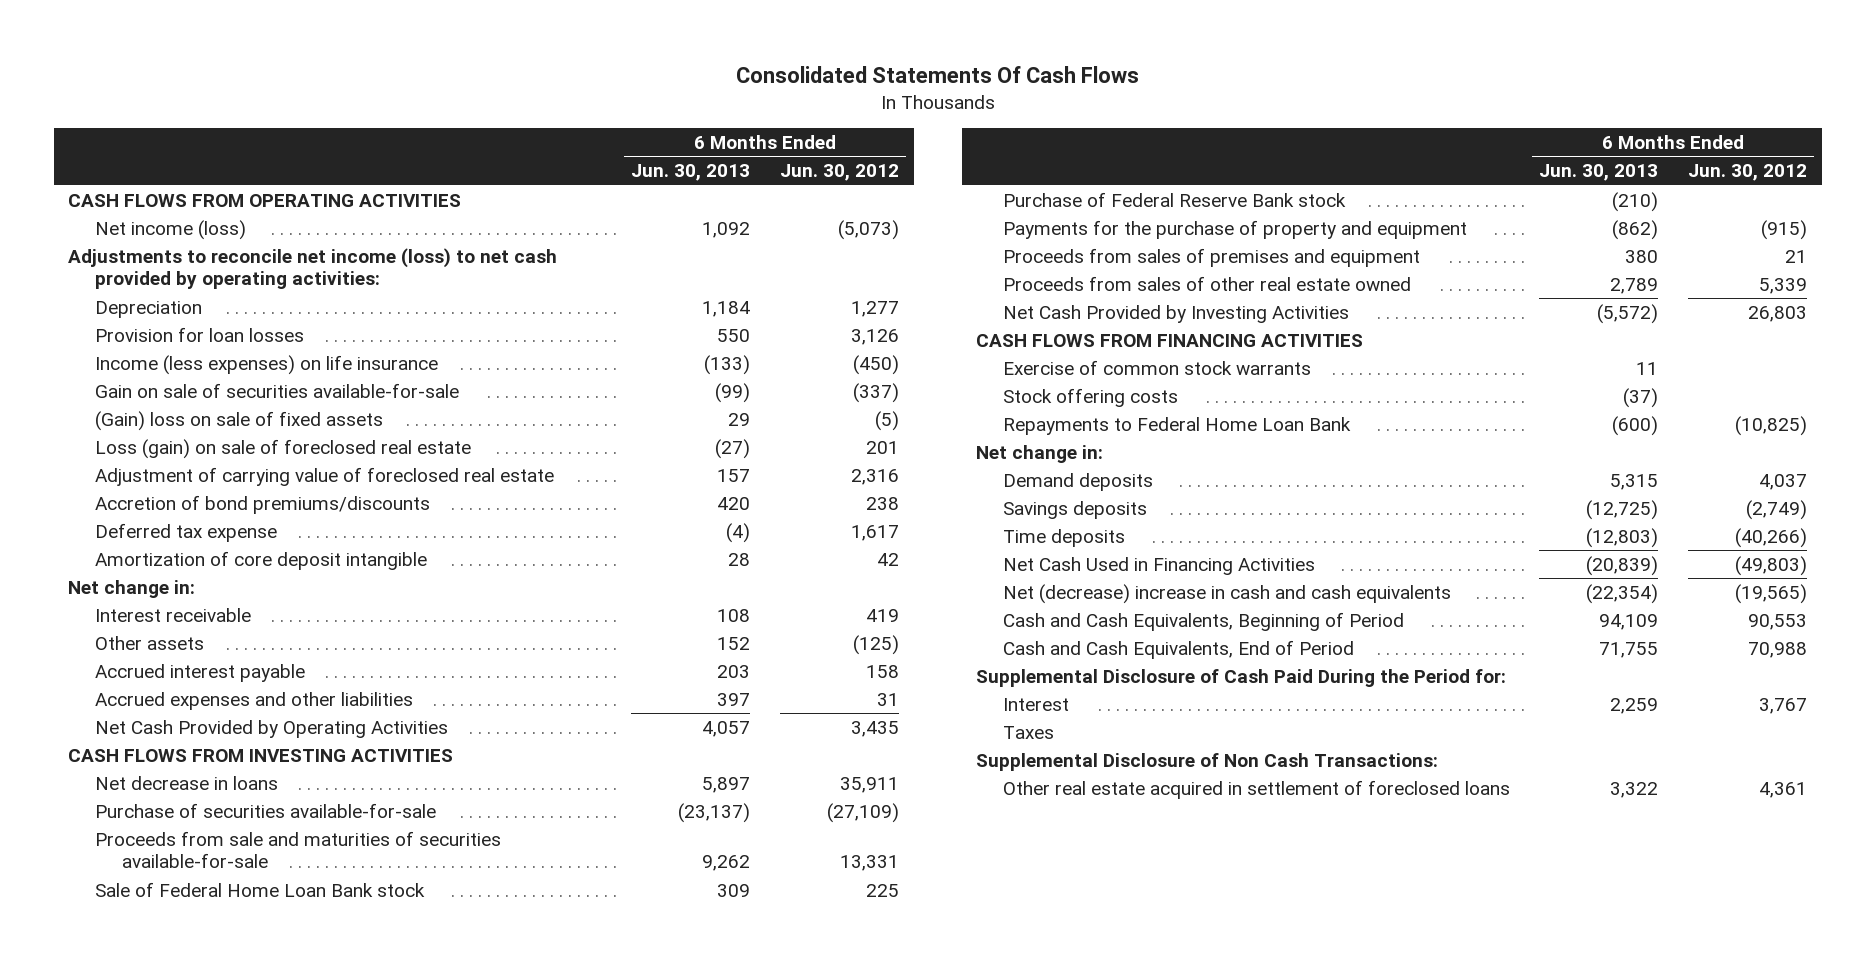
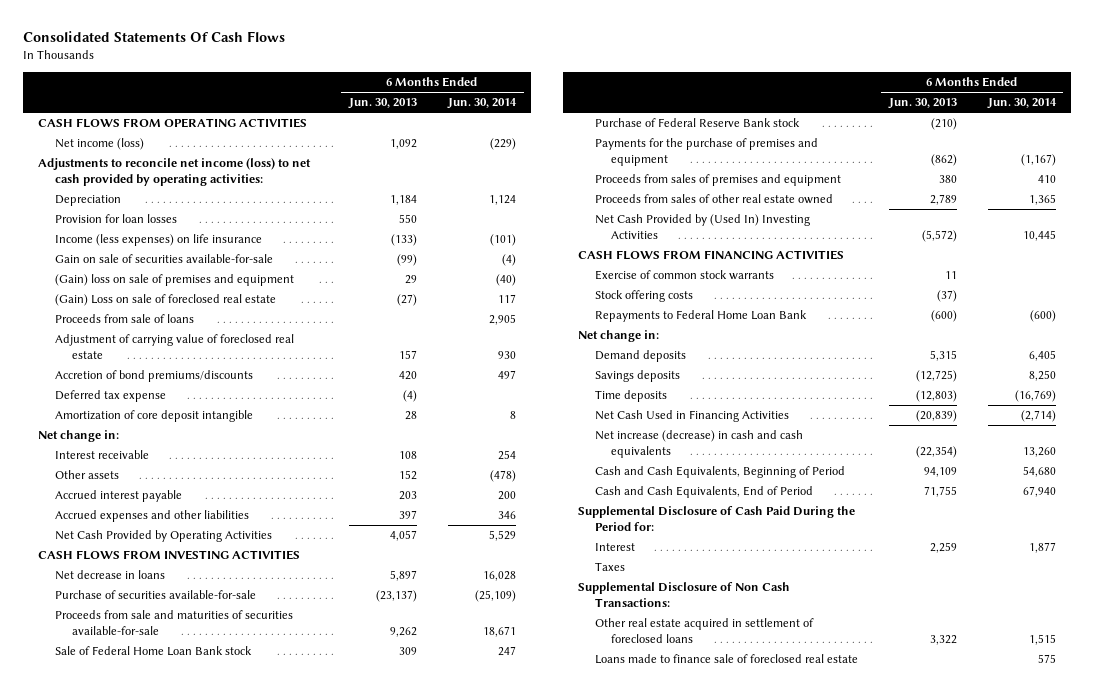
- | 6 Months Ended Jun. 30, 2013 | 6 Months Ended Jun. 30, 2012
+ | 6 Months Ended Jun. 30, 2013 | 6 Months Ended Jun. 30, 2014
- (Gain) loss on sale of fixed assets | 29 | (5)
- Loss (gain) on sale of foreclosed real estate | (27) | 201
+ (Gain) loss on sale of premises and equipment | 29 | (40)
+ (Gain) Loss on sale of foreclosed real estate | (27) | 117
+ Proceeds from sale of loans | | 2,905
- Payments for the purchase of property and equipment | (862) | (915)
+ Payments for the purchase of premises and equipment | (862) | (1,167)
- Net Cash Provided by Investing Activities | (5,572) | 26,803
+ Net Cash Provided by (Used In) Investing Activities | (5,572) | 10,445
- Net (decrease) increase in cash and cash equivalents | (22,354) | (19,565)
+ Net increase (decrease) in cash and cash equivalents | (22,354) | 13,260
+ Loans made to finance sale of foreclosed real estate | | 575

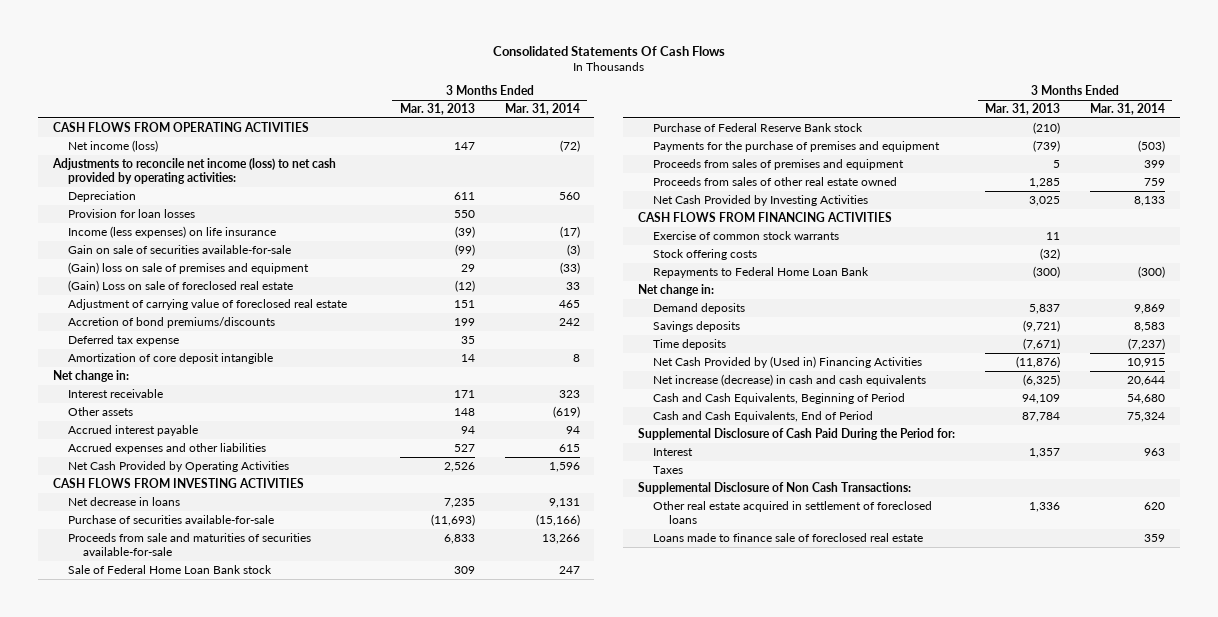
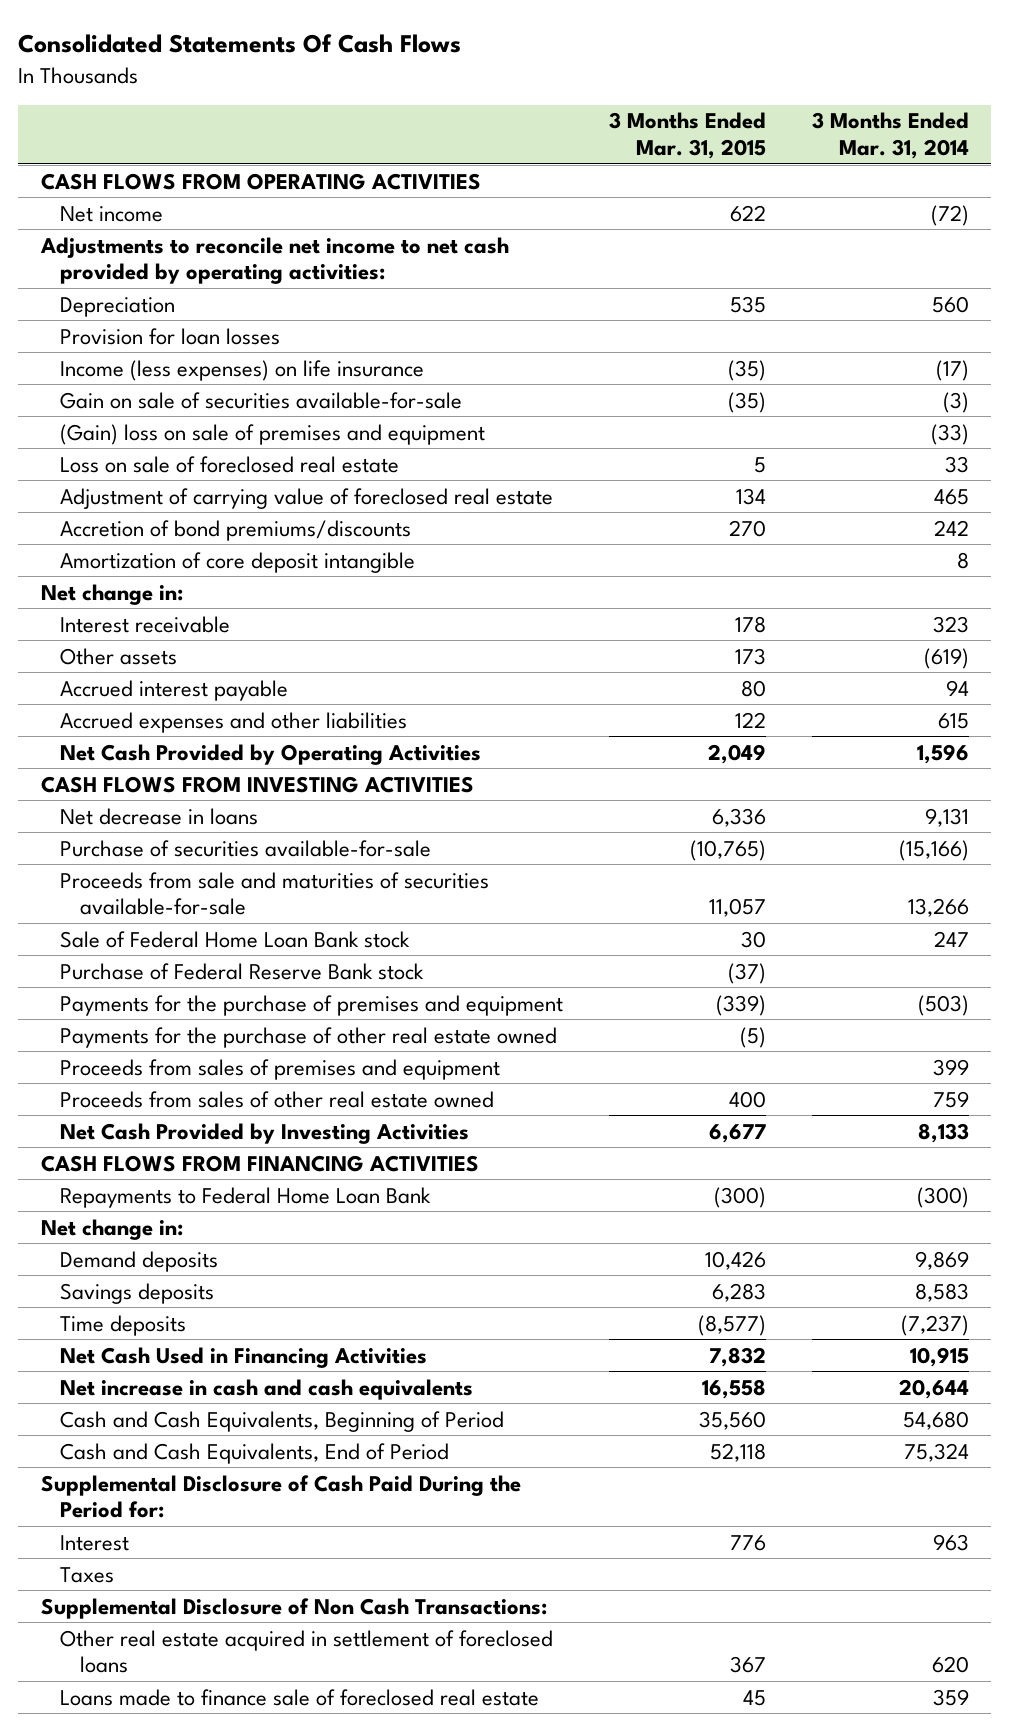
- | 3 Months Ended Mar. 31, 2013 | 3 Months Ended Mar. 31, 2014
+ | 3 Months Ended Mar. 31, 2015 | 3 Months Ended Mar. 31, 2014
- Net income (loss) | 147 | (72)
- Adjustments to reconcile net income (loss) to net cash provided by operating activities:
+ Net income | 622 | (72)
+ Adjustments to reconcile net income to net cash provided by operating activities:
- (Gain) Loss on sale of foreclosed real estate | (12) | 33
+ Loss on sale of foreclosed real estate | 5 | 33
- Deferred tax expense | 35 |
+ Payments for the purchase of other real estate owned | (5) |
- Exercise of common stock warrants | 11 |
- Stock offering costs | (32) |
- Net Cash Provided by (Used in) Financing Activities | (11,876) | 10,915
- Net increase (decrease) in cash and cash equivalents | (6,325) | 20,644
+ Net Cash Used in Financing Activities | 7,832 | 10,915
+ Net increase in cash and cash equivalents | 16,558 | 20,644

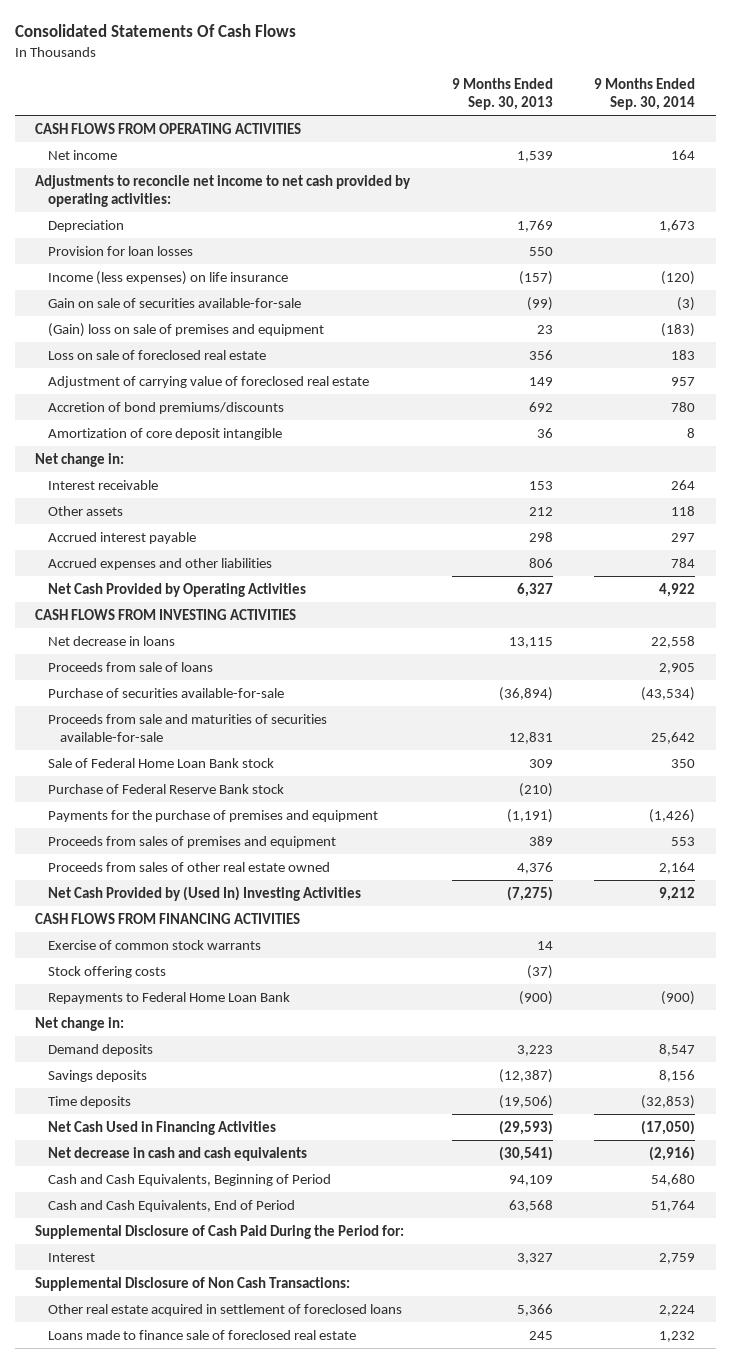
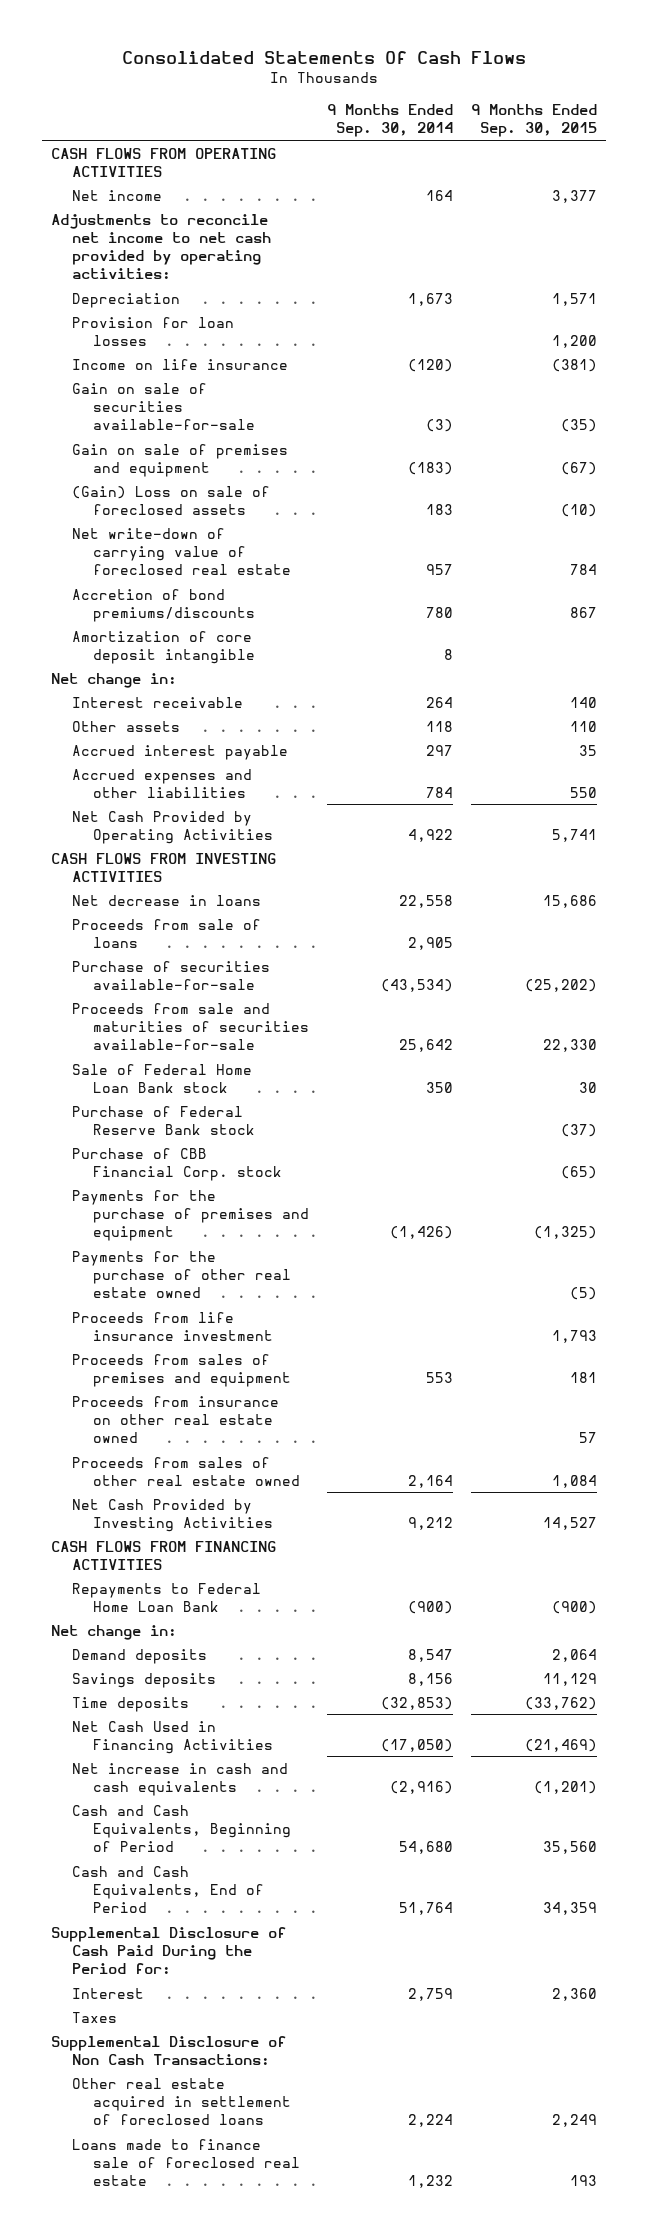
- | 9 Months Ended Sep. 30, 2013 | 9 Months Ended Sep. 30, 2014
+ | 9 Months Ended Sep. 30, 2014 | 9 Months Ended Sep. 30, 2015
- Income (less expenses) on life insurance | (157) | (120)
+ Income on life insurance | (120) | (381)
- (Gain) loss on sale of premises and equipment | 23 | (183)
- Loss on sale of foreclosed real estate | 356 | 183
- Adjustment of carrying value of foreclosed real estate | 149 | 957
+ Gain on sale of premises and equipment | (183) | (67)
+ (Gain) Loss on sale of foreclosed assets | 183 | (10)
+ Net write-down of carrying value of foreclosed real estate | 957 | 784
+ Purchase of CBB Financial Corp. stock | | (65)
+ Payments for the purchase of other real estate owned | | (5)
+ Proceeds from life insurance investment | | 1,793
+ Proceeds from insurance on other real estate owned | | 57
- Net Cash Provided by (Used In) Investing Activities | (7,275) | 9,212
+ Net Cash Provided by Investing Activities | 9,212 | 14,527
- Exercise of common stock warrants | 14 |
- Stock offering costs | (37) |
- Net decrease in cash and cash equivalents | (30,541) | (2,916)
+ Net increase in cash and cash equivalents | (2,916) | (1,201)
+ Taxes

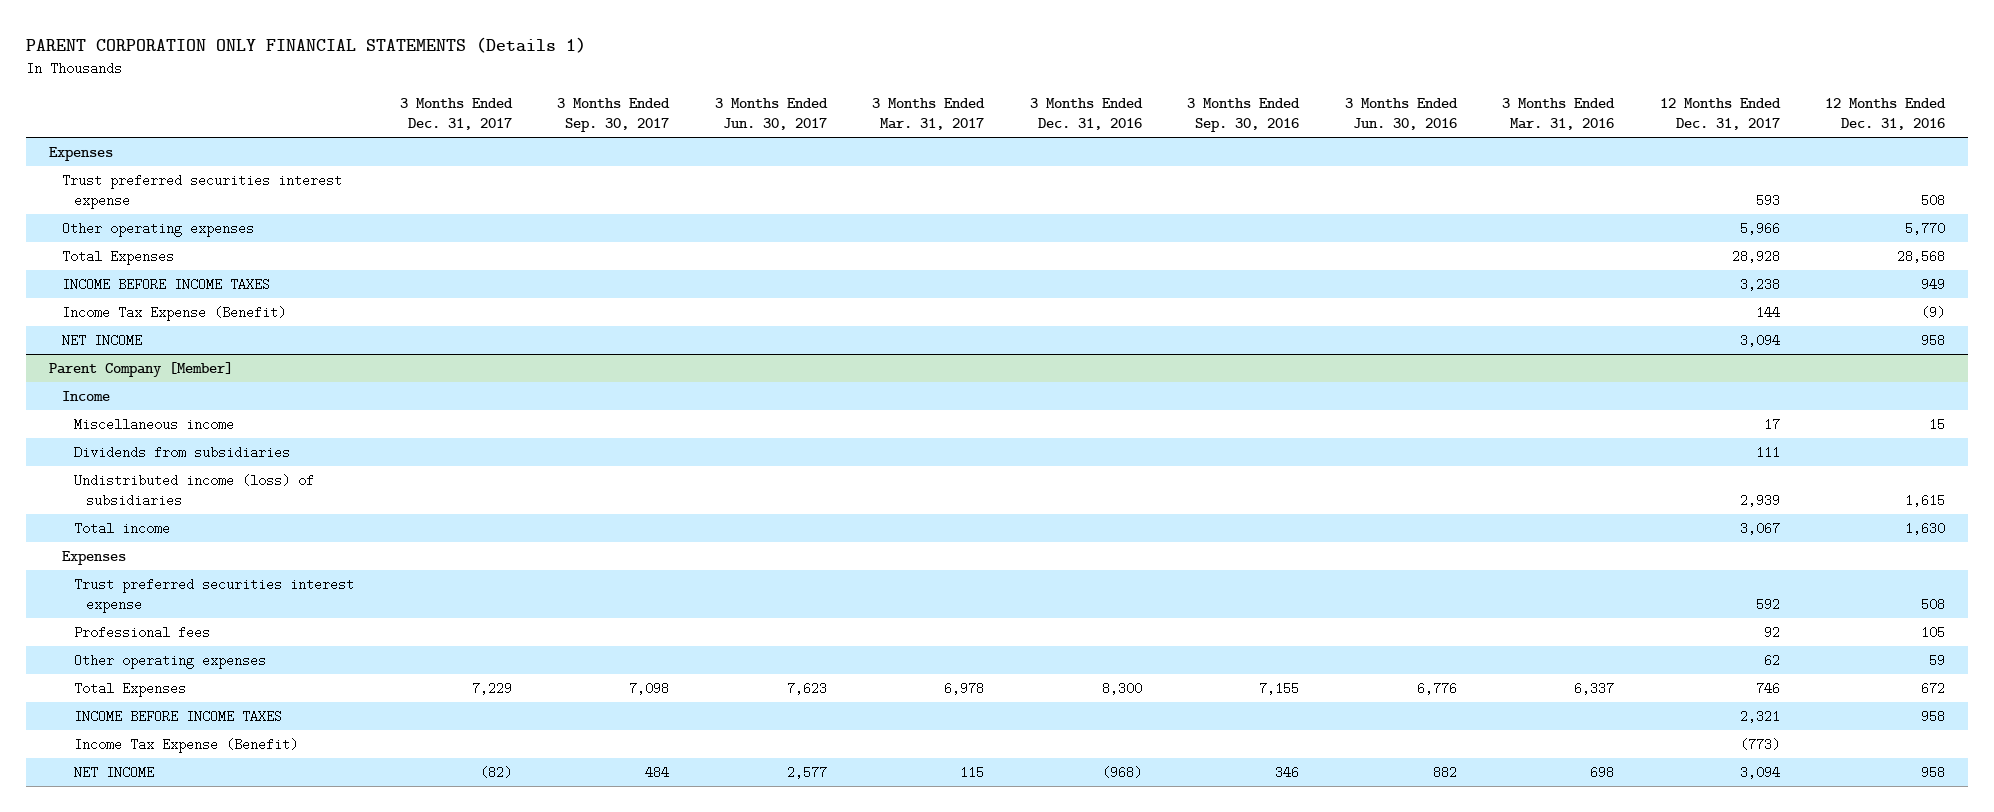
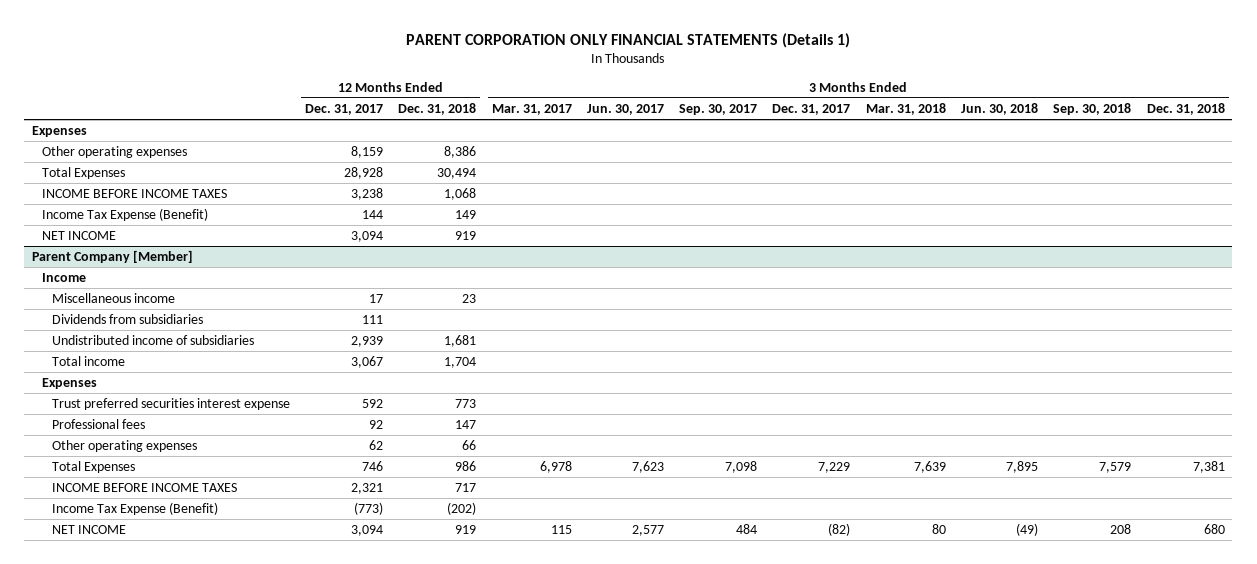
- | 3 Months Ended Dec. 31, 2017 | 3 Months Ended Sep. 30, 2017 | 3 Months Ended Jun. 30, 2017 | 3 Months Ended Mar. 31, 2017 | 3 Months Ended Dec. 31, 2016 | 3 Months Ended Sep. 30, 2016 | 3 Months Ended Jun. 30, 2016 | 3 Months Ended Mar. 31, 2016 | 12 Months Ended Dec. 31, 2017 | 12 Months Ended Dec. 31, 2016
+ | 12 Months Ended Dec. 31, 2017 | 12 Months Ended Dec. 31, 2018 | 3 Months Ended Mar. 31, 2017 | 3 Months Ended Jun. 30, 2017 | 3 Months Ended Sep. 30, 2017 | 3 Months Ended Dec. 31, 2017 | 3 Months Ended Mar. 31, 2018 | 3 Months Ended Jun. 30, 2018 | 3 Months Ended Sep. 30, 2018 | 3 Months Ended Dec. 31, 2018
- Trust preferred securities interest expense | | | | | | | | | 593 | 508
- Other operating expenses | | | | | | | | | 5,966 | 5,770
+ Other operating expenses | 8,159 | 8,386 | | | | | | | |
@ Parent Company [Member]
- Undistributed income (loss) of subsidiaries | | | | | | | | | 2,939 | 1,615
+ Undistributed income of subsidiaries | 2,939 | 1,681 | | | | | | | |

